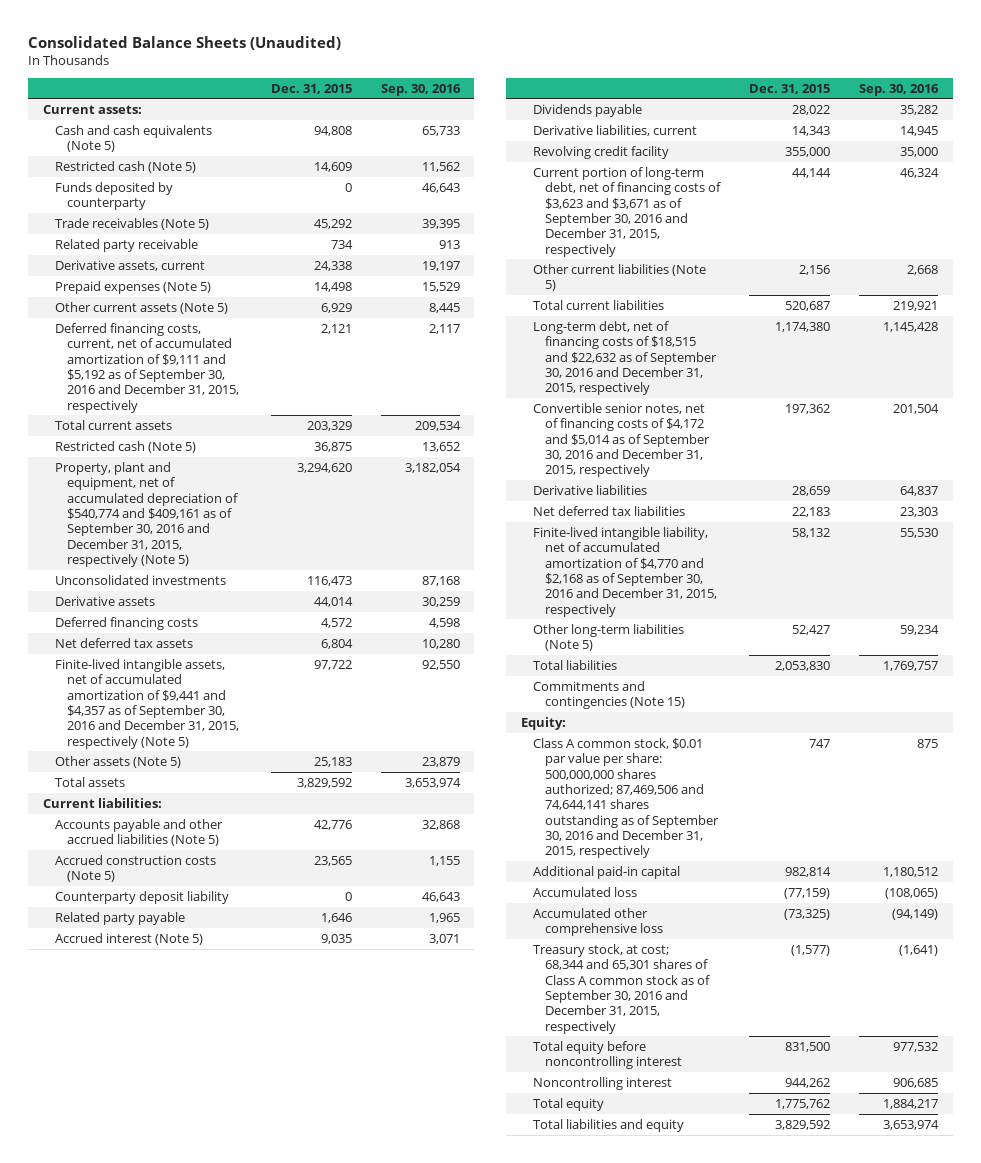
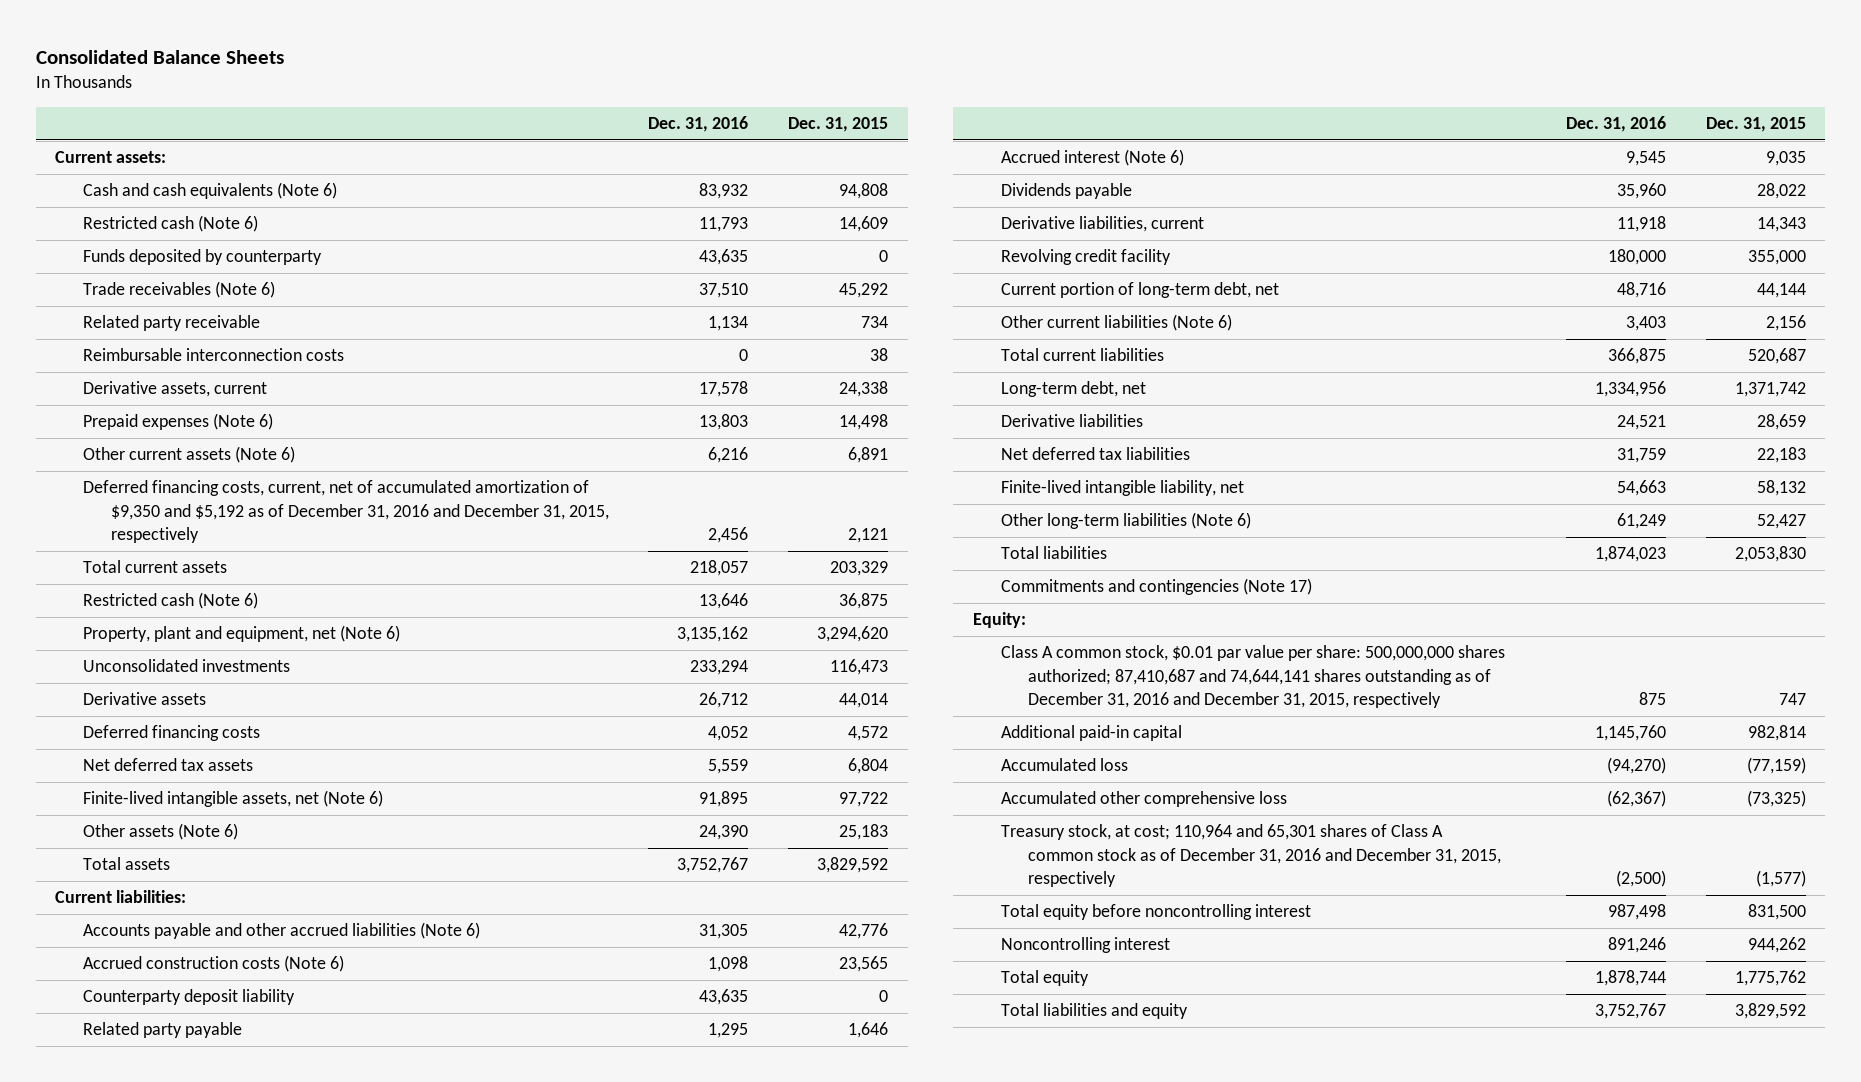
- Consolidated Balance Sheets (Unaudited)
+ Consolidated Balance Sheets
- | Dec. 31, 2015 | Sep. 30, 2016
+ | Dec. 31, 2016 | Dec. 31, 2015
- Cash and cash equivalents (Note 5) | 94,808 | 65,733
- Restricted cash (Note 5) | 14,609 | 11,562
+ Cash and cash equivalents (Note 6) | 83,932 | 94,808
+ Restricted cash (Note 6) | 11,793 | 14,609
- Trade receivables (Note 5) | 45,292 | 39,395
+ Trade receivables (Note 6) | 37,510 | 45,292
+ Reimbursable interconnection costs | 0 | 38
- Prepaid expenses (Note 5) | 14,498 | 15,529
- Other current assets (Note 5) | 6,929 | 8,445
- Deferred financing costs, current, net of accumulated amortization of $9,111 and $5,192 as of September 30, 2016 and December 31, 2015, respectively | 2,121 | 2,117
+ Prepaid expenses (Note 6) | 13,803 | 14,498
+ Other current assets (Note 6) | 6,216 | 6,891
+ Deferred financing costs, current, net of accumulated amortization of $9,350 and $5,192 as of December 31, 2016 and December 31, 2015, respectively | 2,456 | 2,121
- Restricted cash (Note 5) | 36,875 | 13,652
- Property, plant and equipment, net of accumulated depreciation of $540,774 and $409,161 as of September 30, 2016 and December 31, 2015, respectively (Note 5) | 3,294,620 | 3,182,054
+ Restricted cash (Note 6) | 13,646 | 36,875
+ Property, plant and equipment, net (Note 6) | 3,135,162 | 3,294,620
- Finite-lived intangible assets, net of accumulated amortization of $9,441 and $4,357 as of September 30, 2016 and December 31, 2015, respectively (Note 5) | 97,722 | 92,550
- Other assets (Note 5) | 25,183 | 23,879
+ Finite-lived intangible assets, net (Note 6) | 91,895 | 97,722
+ Other assets (Note 6) | 24,390 | 25,183
- Accounts payable and other accrued liabilities (Note 5) | 42,776 | 32,868
- Accrued construction costs (Note 5) | 23,565 | 1,155
+ Accounts payable and other accrued liabilities (Note 6) | 31,305 | 42,776
+ Accrued construction costs (Note 6) | 1,098 | 23,565
- Accrued interest (Note 5) | 9,035 | 3,071
+ Accrued interest (Note 6) | 9,545 | 9,035
- Current portion of long-term debt, net of financing costs of $3,623 and $3,671 as of September 30, 2016 and December 31, 2015, respectively | 44,144 | 46,324
- Other current liabilities (Note 5) | 2,156 | 2,668
+ Current portion of long-term debt, net | 48,716 | 44,144
+ Other current liabilities (Note 6) | 3,403 | 2,156
- Long-term debt, net of financing costs of $18,515 and $22,632 as of September 30, 2016 and December 31, 2015, respectively | 1,174,380 | 1,145,428
- Convertible senior notes, net of financing costs of $4,172 and $5,014 as of September 30, 2016 and December 31, 2015, respectively | 197,362 | 201,504
+ Long-term debt, net | 1,334,956 | 1,371,742
- Finite-lived intangible liability, net of accumulated amortization of $4,770 and $2,168 as of September 30, 2016 and December 31, 2015, respectively | 58,132 | 55,530
- Other long-term liabilities (Note 5) | 52,427 | 59,234
+ Finite-lived intangible liability, net | 54,663 | 58,132
+ Other long-term liabilities (Note 6) | 61,249 | 52,427
- Commitments and contingencies (Note 15)
+ Commitments and contingencies (Note 17)
- Class A common stock, $0.01 par value per share: 500,000,000 shares authorized; 87,469,506 and 74,644,141 shares outstanding as of September 30, 2016 and December 31, 2015, respectively | 747 | 875
+ Class A common stock, $0.01 par value per share: 500,000,000 shares authorized; 87,410,687 and 74,644,141 shares outstanding as of December 31, 2016 and December 31, 2015, respectively | 875 | 747
- Treasury stock, at cost; 68,344 and 65,301 shares of Class A common stock as of September 30, 2016 and December 31, 2015, respectively | (1,577) | (1,641)
+ Treasury stock, at cost; 110,964 and 65,301 shares of Class A common stock as of December 31, 2016 and December 31, 2015, respectively | (2,500) | (1,577)

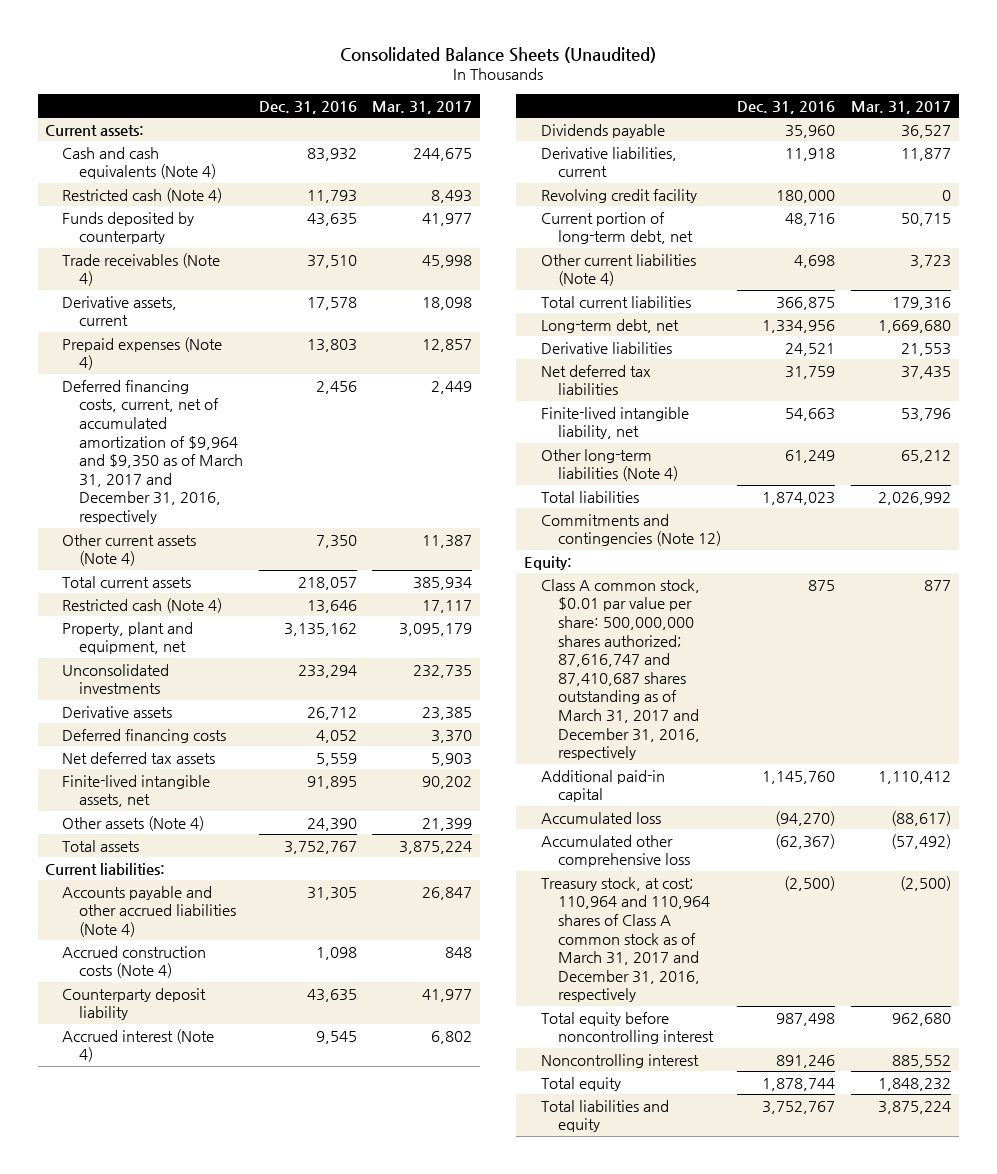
- Consolidated Balance Sheets
+ Consolidated Balance Sheets (Unaudited)
- | Dec. 31, 2016 | Dec. 31, 2015
+ | Dec. 31, 2016 | Mar. 31, 2017
- Cash and cash equivalents (Note 6) | 83,932 | 94,808
- Restricted cash (Note 6) | 11,793 | 14,609
+ Cash and cash equivalents (Note 4) | 83,932 | 244,675
+ Restricted cash (Note 4) | 11,793 | 8,493
- Trade receivables (Note 6) | 37,510 | 45,292
- Related party receivable | 1,134 | 734
- Reimbursable interconnection costs | 0 | 38
+ Trade receivables (Note 4) | 37,510 | 45,998
- Prepaid expenses (Note 6) | 13,803 | 14,498
- Other current assets (Note 6) | 6,216 | 6,891
- Deferred financing costs, current, net of accumulated amortization of $9,350 and $5,192 as of December 31, 2016 and December 31, 2015, respectively | 2,456 | 2,121
+ Prepaid expenses (Note 4) | 13,803 | 12,857
+ Deferred financing costs, current, net of accumulated amortization of $9,964 and $9,350 as of March 31, 2017 and December 31, 2016, respectively | 2,456 | 2,449
+ Other current assets (Note 4) | 7,350 | 11,387
- Restricted cash (Note 6) | 13,646 | 36,875
- Property, plant and equipment, net (Note 6) | 3,135,162 | 3,294,620
+ Restricted cash (Note 4) | 13,646 | 17,117
+ Property, plant and equipment, net | 3,135,162 | 3,095,179
- Finite-lived intangible assets, net (Note 6) | 91,895 | 97,722
- Other assets (Note 6) | 24,390 | 25,183
+ Finite-lived intangible assets, net | 91,895 | 90,202
+ Other assets (Note 4) | 24,390 | 21,399
- Accounts payable and other accrued liabilities (Note 6) | 31,305 | 42,776
- Accrued construction costs (Note 6) | 1,098 | 23,565
+ Accounts payable and other accrued liabilities (Note 4) | 31,305 | 26,847
+ Accrued construction costs (Note 4) | 1,098 | 848
- Related party payable | 1,295 | 1,646
- Accrued interest (Note 6) | 9,545 | 9,035
+ Accrued interest (Note 4) | 9,545 | 6,802
- Other current liabilities (Note 6) | 3,403 | 2,156
+ Other current liabilities (Note 4) | 4,698 | 3,723
- Other long-term liabilities (Note 6) | 61,249 | 52,427
+ Other long-term liabilities (Note 4) | 61,249 | 65,212
- Commitments and contingencies (Note 17)
+ Commitments and contingencies (Note 12)
- Class A common stock, $0.01 par value per share: 500,000,000 shares authorized; 87,410,687 and 74,644,141 shares outstanding as of December 31, 2016 and December 31, 2015, respectively | 875 | 747
+ Class A common stock, $0.01 par value per share: 500,000,000 shares authorized; 87,616,747 and 87,410,687 shares outstanding as of March 31, 2017 and December 31, 2016, respectively | 875 | 877
- Treasury stock, at cost; 110,964 and 65,301 shares of Class A common stock as of December 31, 2016 and December 31, 2015, respectively | (2,500) | (1,577)
+ Treasury stock, at cost; 110,964 and 110,964 shares of Class A common stock as of March 31, 2017 and December 31, 2016, respectively | (2,500) | (2,500)

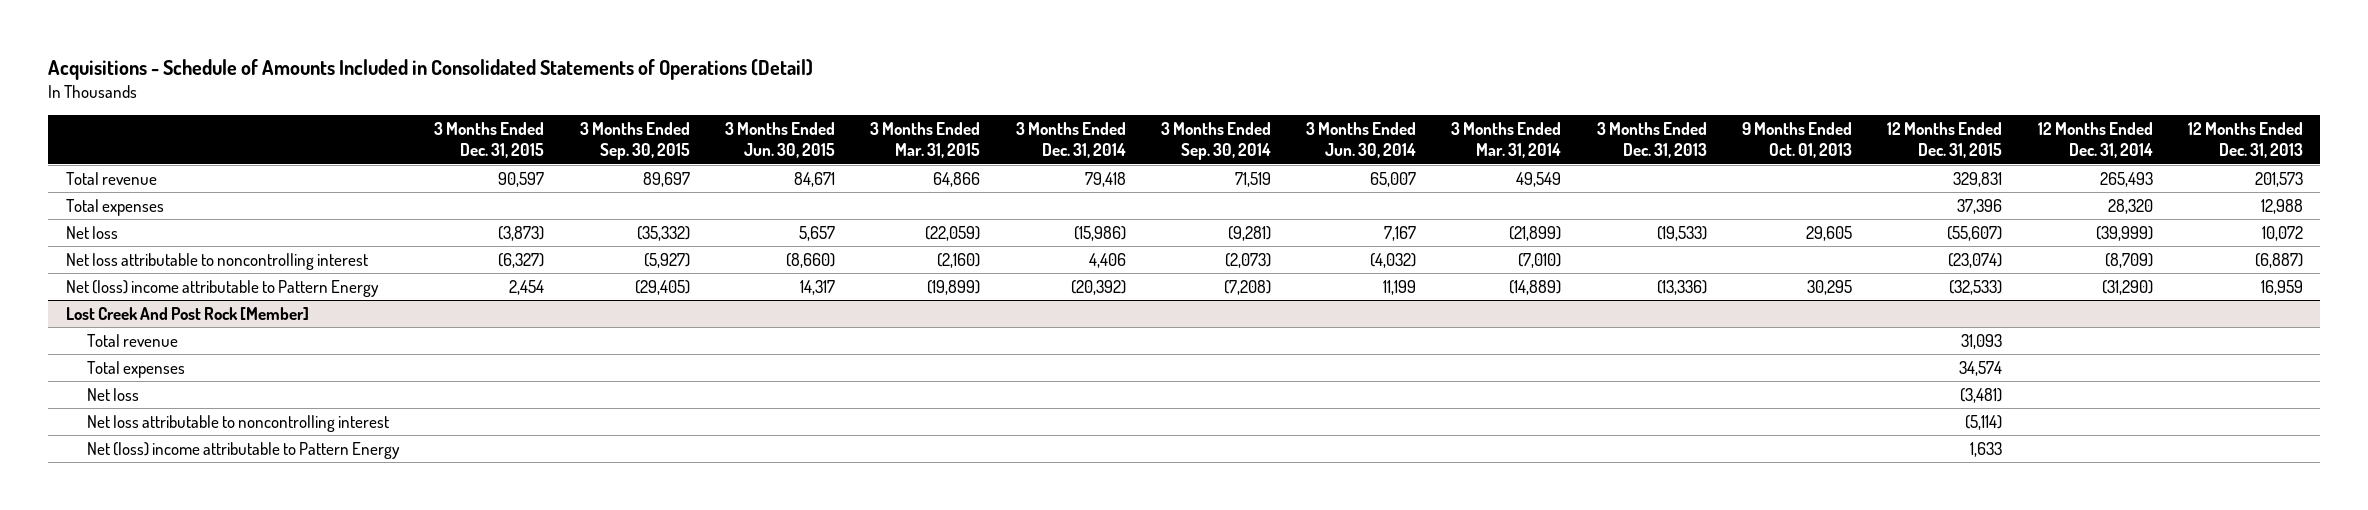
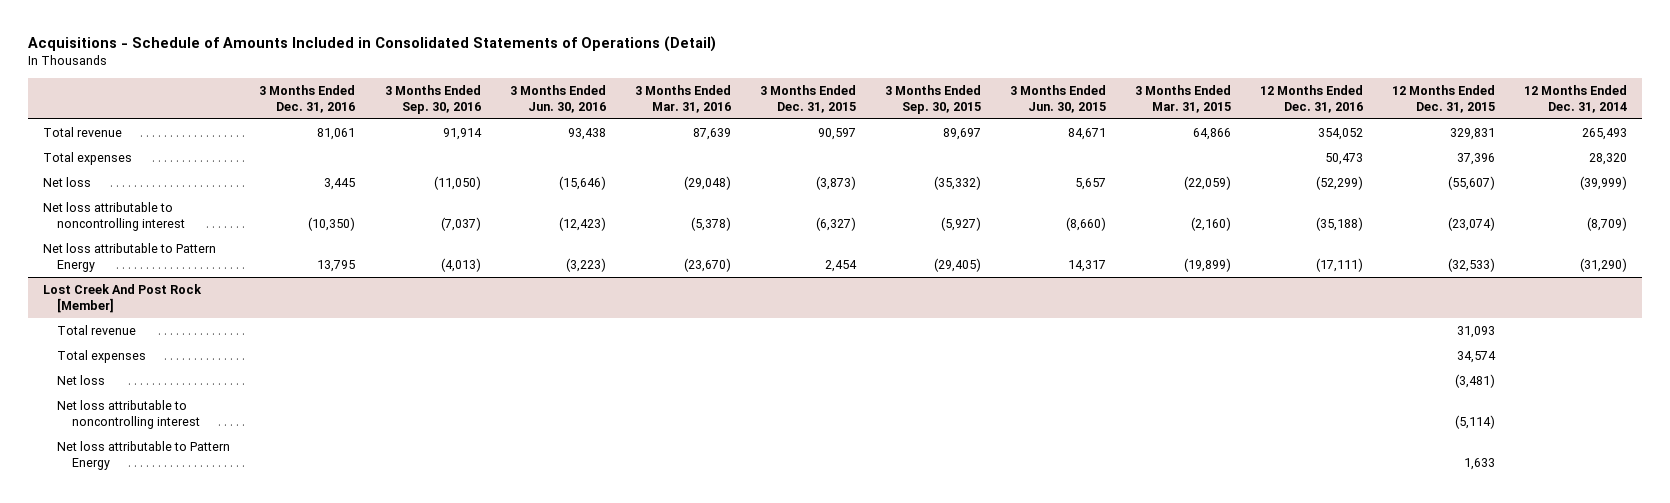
- | 3 Months Ended Dec. 31, 2015 | 3 Months Ended Sep. 30, 2015 | 3 Months Ended Jun. 30, 2015 | 3 Months Ended Mar. 31, 2015 | 3 Months Ended Dec. 31, 2014 | 3 Months Ended Sep. 30, 2014 | 3 Months Ended Jun. 30, 2014 | 3 Months Ended Mar. 31, 2014 | 3 Months Ended Dec. 31, 2013 | 9 Months Ended Oct. 01, 2013 | 12 Months Ended Dec. 31, 2015 | 12 Months Ended Dec. 31, 2014 | 12 Months Ended Dec. 31, 2013
+ | 3 Months Ended Dec. 31, 2016 | 3 Months Ended Sep. 30, 2016 | 3 Months Ended Jun. 30, 2016 | 3 Months Ended Mar. 31, 2016 | 3 Months Ended Dec. 31, 2015 | 3 Months Ended Sep. 30, 2015 | 3 Months Ended Jun. 30, 2015 | 3 Months Ended Mar. 31, 2015 | 12 Months Ended Dec. 31, 2016 | 12 Months Ended Dec. 31, 2015 | 12 Months Ended Dec. 31, 2014
- Net (loss) income attributable to Pattern Energy | 2,454 | (29,405) | 14,317 | (19,899) | (20,392) | (7,208) | 11,199 | (14,889) | (13,336) | 30,295 | (32,533) | (31,290) | 16,959
+ Net loss attributable to Pattern Energy | 13,795 | (4,013) | (3,223) | (23,670) | 2,454 | (29,405) | 14,317 | (19,899) | (17,111) | (32,533) | (31,290)
@ Lost Creek And Post Rock [Member]
- Net (loss) income attributable to Pattern Energy | | | | | | | | | | | 1,633 | |
+ Net loss attributable to Pattern Energy | | | | | | | | | | 1,633 |

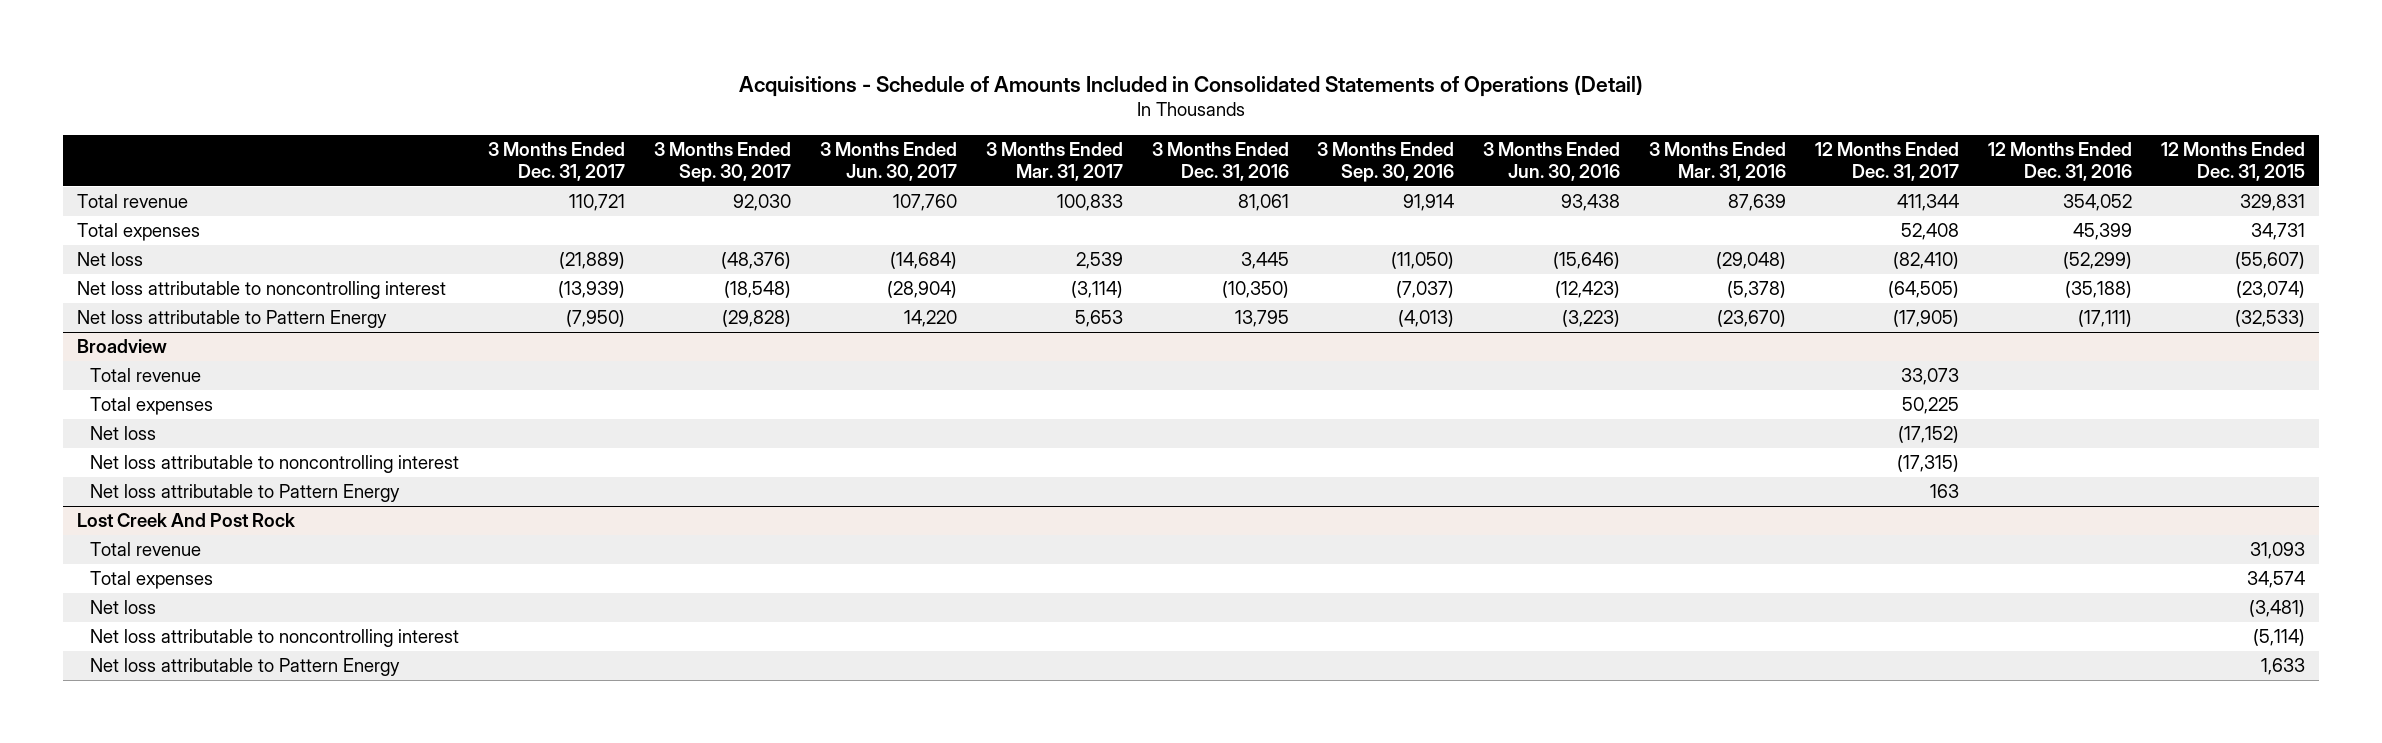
- | 3 Months Ended Dec. 31, 2016 | 3 Months Ended Sep. 30, 2016 | 3 Months Ended Jun. 30, 2016 | 3 Months Ended Mar. 31, 2016 | 3 Months Ended Dec. 31, 2015 | 3 Months Ended Sep. 30, 2015 | 3 Months Ended Jun. 30, 2015 | 3 Months Ended Mar. 31, 2015 | 12 Months Ended Dec. 31, 2016 | 12 Months Ended Dec. 31, 2015 | 12 Months Ended Dec. 31, 2014
+ | 3 Months Ended Dec. 31, 2017 | 3 Months Ended Sep. 30, 2017 | 3 Months Ended Jun. 30, 2017 | 3 Months Ended Mar. 31, 2017 | 3 Months Ended Dec. 31, 2016 | 3 Months Ended Sep. 30, 2016 | 3 Months Ended Jun. 30, 2016 | 3 Months Ended Mar. 31, 2016 | 12 Months Ended Dec. 31, 2017 | 12 Months Ended Dec. 31, 2016 | 12 Months Ended Dec. 31, 2015
- Total expenses | | | | | | | | | 50,473 | 37,396 | 28,320
+ Total expenses | | | | | | | | | 52,408 | 45,399 | 34,731
- Lost Creek And Post Rock [Member]
+ Broadview
+ Total revenue | | | | | | | | | 33,073 | |
+ Total expenses | | | | | | | | | 50,225 | |
+ Net loss | | | | | | | | | (17,152) | |
+ Net loss attributable to noncontrolling interest | | | | | | | | | (17,315) | |
+ Net loss attributable to Pattern Energy | | | | | | | | | 163 | |
+ Lost Creek And Post Rock

